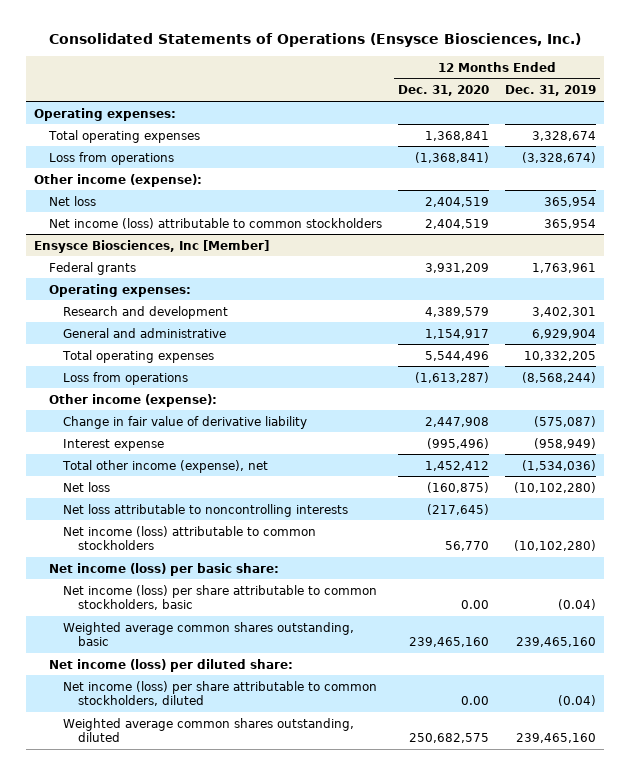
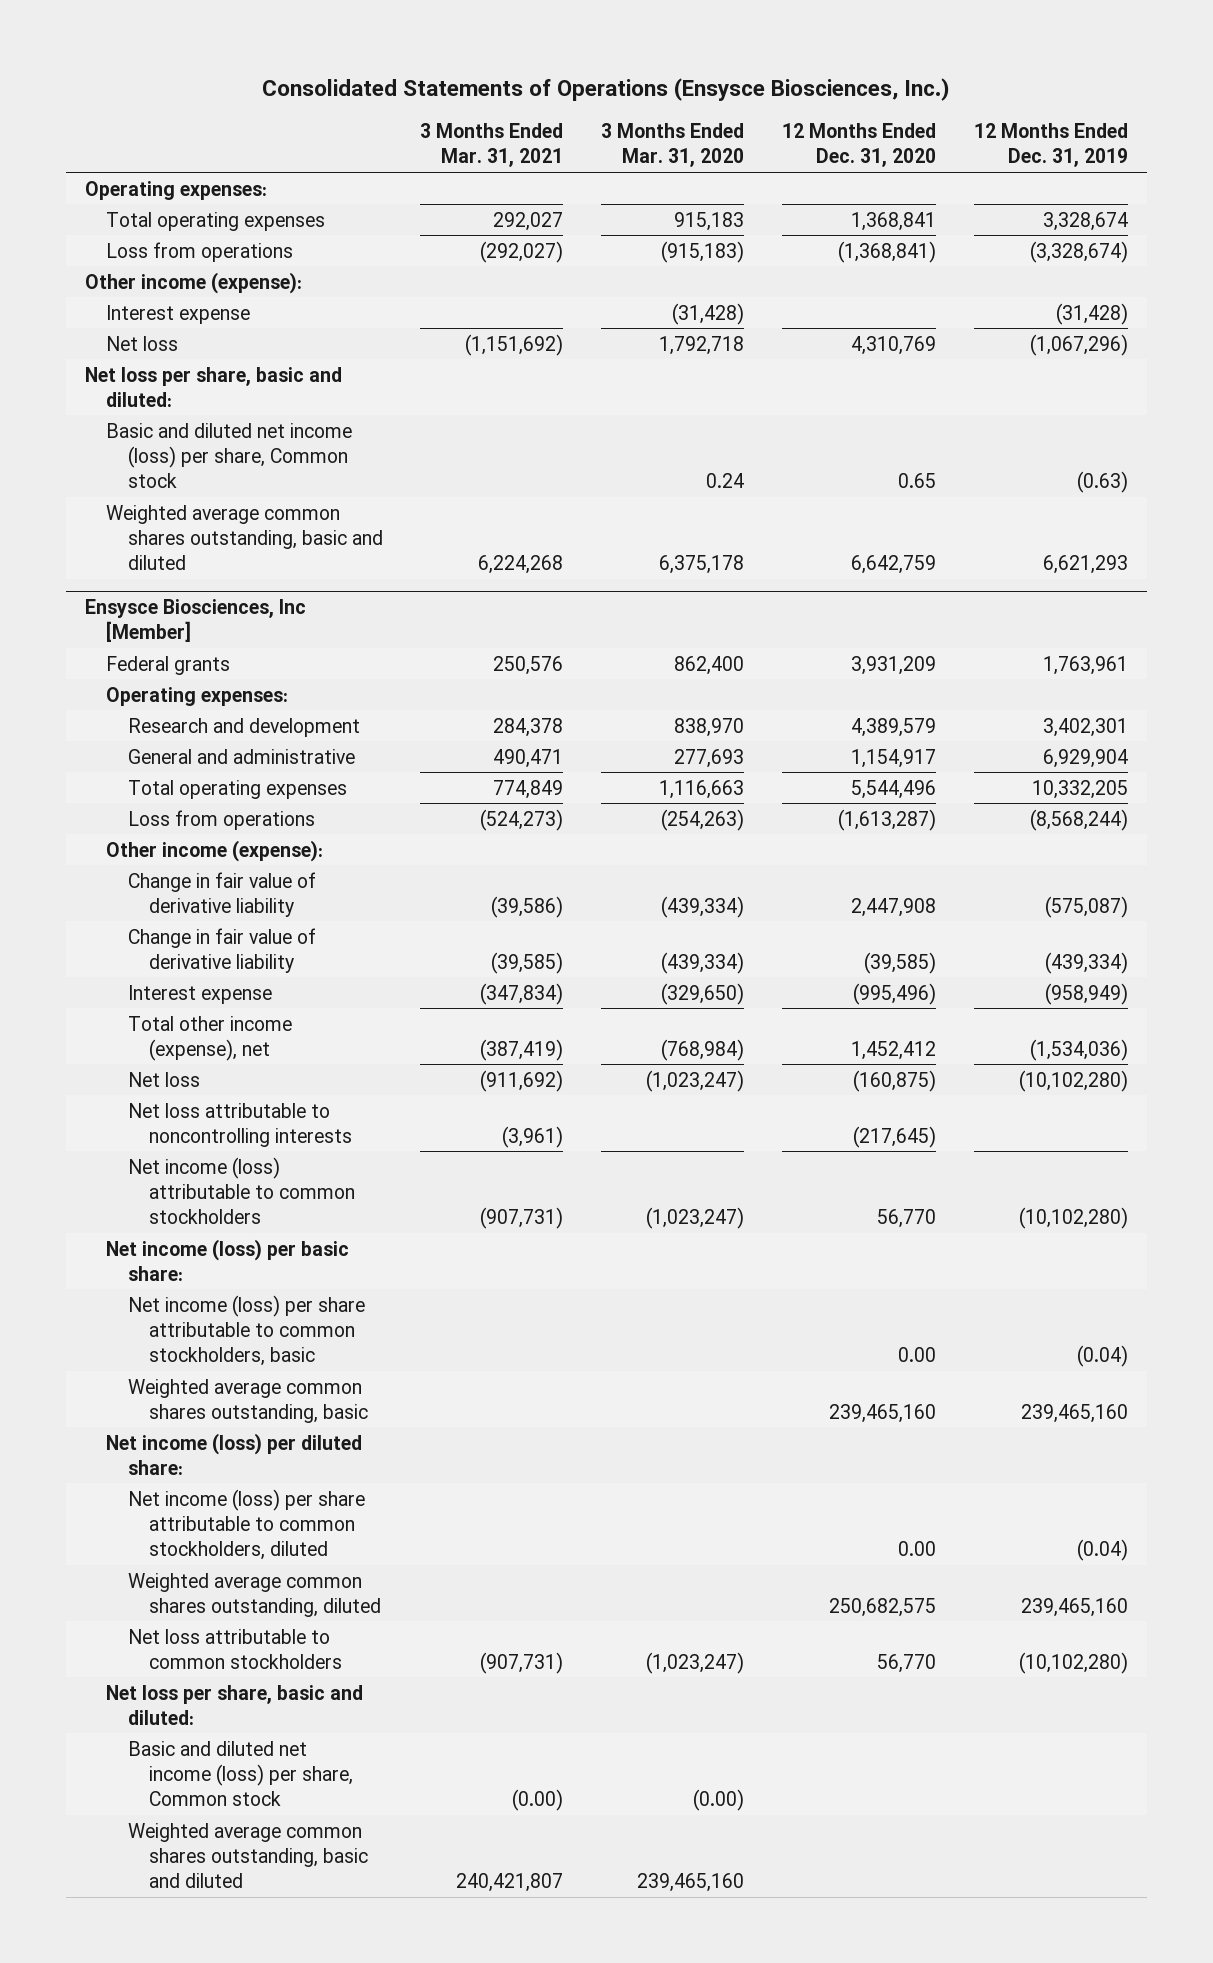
- | 12 Months Ended Dec. 31, 2020 | 12 Months Ended Dec. 31, 2019
+ | 3 Months Ended Mar. 31, 2021 | 3 Months Ended Mar. 31, 2020 | 12 Months Ended Dec. 31, 2020 | 12 Months Ended Dec. 31, 2019
- Net loss | 2,404,519 | 365,954
- Net income (loss) attributable to common stockholders | 2,404,519 | 365,954
+ Interest expense | | (31,428) | | (31,428)
+ Net loss | (1,151,692) | 1,792,718 | 4,310,769 | (1,067,296)
+ Net loss per share, basic and diluted:
+ Basic and diluted net income (loss) per share, Common stock | | 0.24 | 0.65 | (0.63)
+ Weighted average common shares outstanding, basic and diluted | 6,224,268 | 6,375,178 | 6,642,759 | 6,621,293
@ Ensysce Biosciences, Inc [Member]
+ Change in fair value of derivative liability | (39,585) | (439,334) | (39,585) | (439,334)
+ Net loss attributable to common stockholders | (907,731) | (1,023,247) | 56,770 | (10,102,280)
+ Net loss per share, basic and diluted:
+ Basic and diluted net income (loss) per share, Common stock | (0.00) | (0.00) | |
+ Weighted average common shares outstanding, basic and diluted | 240,421,807 | 239,465,160 | |

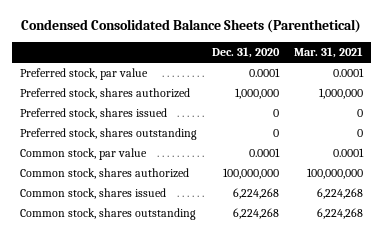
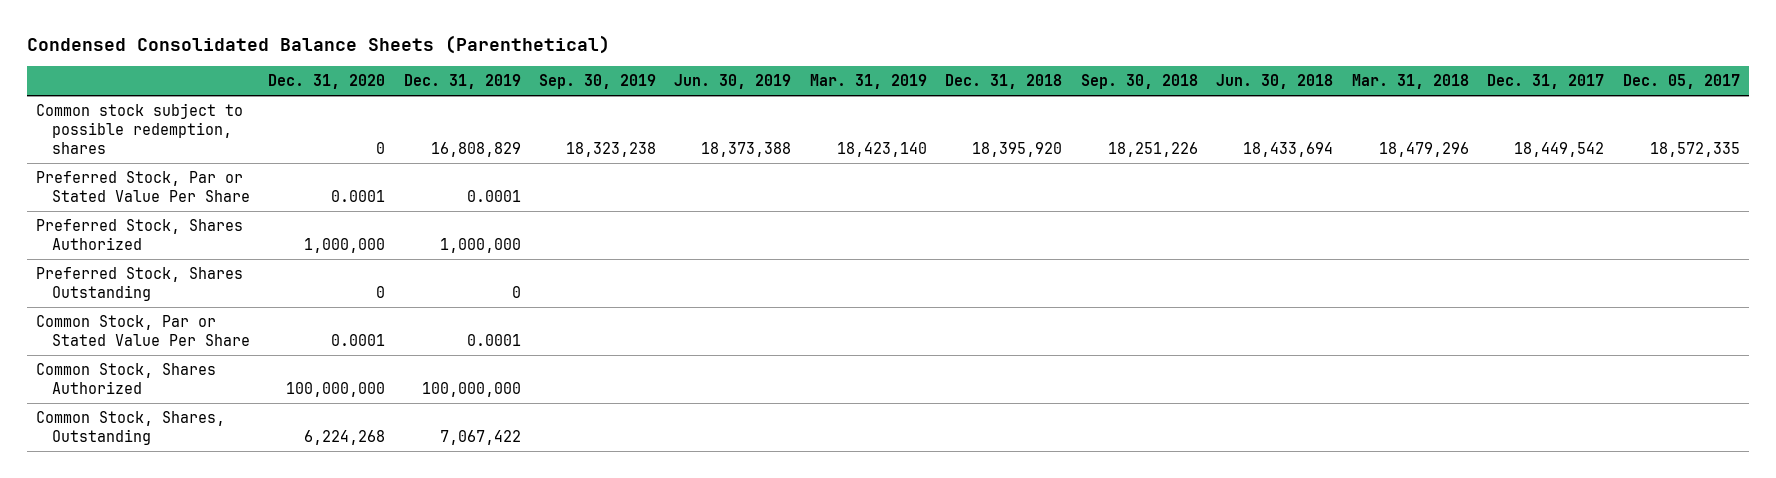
- | Dec. 31, 2020 | Mar. 31, 2021
+ | Dec. 31, 2020 | Dec. 31, 2019 | Sep. 30, 2019 | Jun. 30, 2019 | Mar. 31, 2019 | Dec. 31, 2018 | Sep. 30, 2018 | Jun. 30, 2018 | Mar. 31, 2018 | Dec. 31, 2017 | Dec. 05, 2017
- Preferred stock, par value | 0.0001 | 0.0001
- Preferred stock, shares authorized | 1,000,000 | 1,000,000
- Preferred stock, shares issued | 0 | 0
- Preferred stock, shares outstanding | 0 | 0
- Common stock, par value | 0.0001 | 0.0001
- Common stock, shares authorized | 100,000,000 | 100,000,000
- Common stock, shares issued | 6,224,268 | 6,224,268
- Common stock, shares outstanding | 6,224,268 | 6,224,268
+ Common stock subject to possible redemption, shares | 0 | 16,808,829 | 18,323,238 | 18,373,388 | 18,423,140 | 18,395,920 | 18,251,226 | 18,433,694 | 18,479,296 | 18,449,542 | 18,572,335
+ Preferred Stock, Par or Stated Value Per Share | 0.0001 | 0.0001 | | | | | | | | |
+ Preferred Stock, Shares Authorized | 1,000,000 | 1,000,000 | | | | | | | | |
+ Preferred Stock, Shares Outstanding | 0 | 0 | | | | | | | | |
+ Common Stock, Par or Stated Value Per Share | 0.0001 | 0.0001 | | | | | | | | |
+ Common Stock, Shares Authorized | 100,000,000 | 100,000,000 | | | | | | | | |
+ Common Stock, Shares, Outstanding | 6,224,268 | 7,067,422 | | | | | | | | |

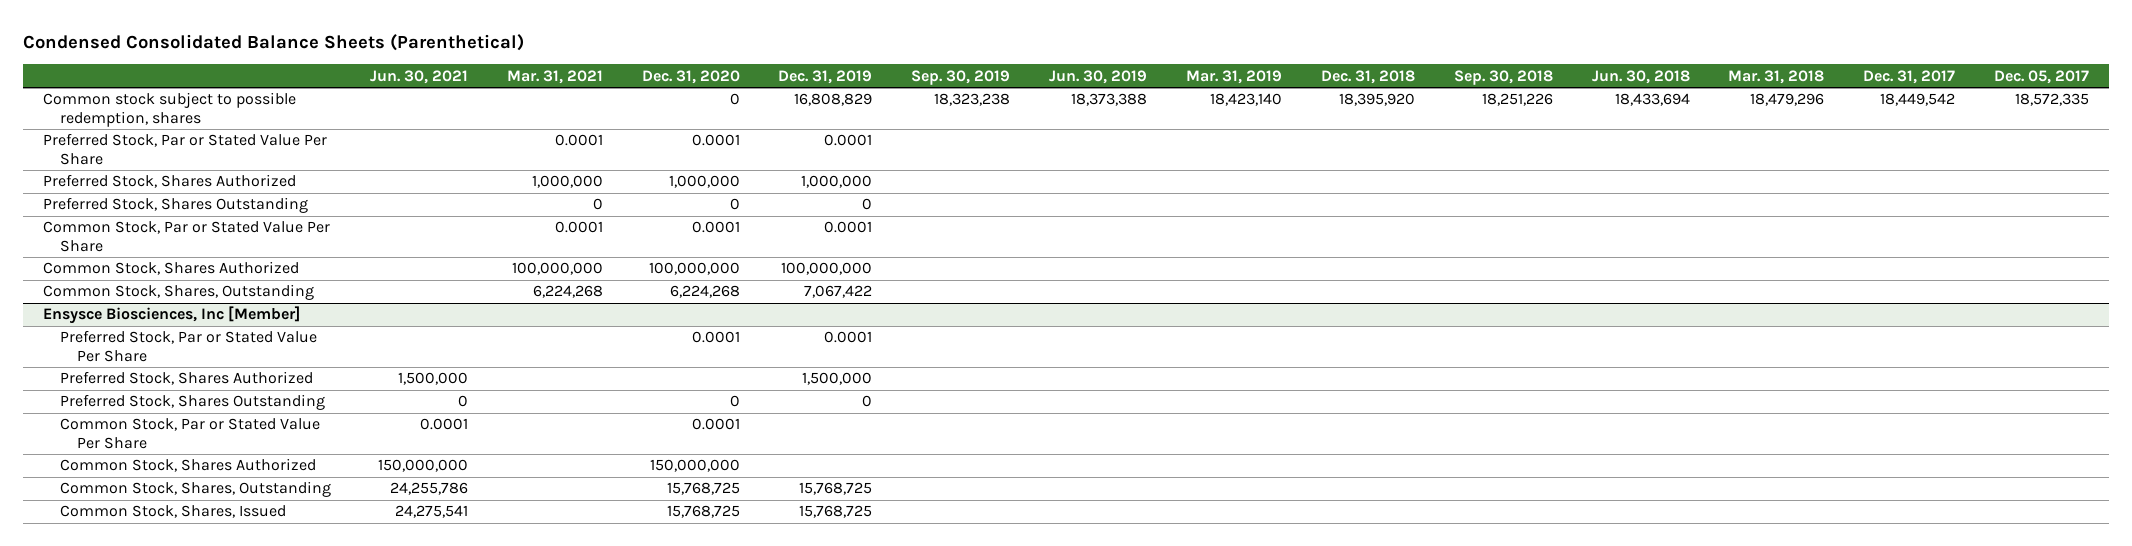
- | Dec. 31, 2020 | Dec. 31, 2019 | Sep. 30, 2019 | Jun. 30, 2019 | Mar. 31, 2019 | Dec. 31, 2018 | Sep. 30, 2018 | Jun. 30, 2018 | Mar. 31, 2018 | Dec. 31, 2017 | Dec. 05, 2017
+ | Jun. 30, 2021 | Mar. 31, 2021 | Dec. 31, 2020 | Dec. 31, 2019 | Sep. 30, 2019 | Jun. 30, 2019 | Mar. 31, 2019 | Dec. 31, 2018 | Sep. 30, 2018 | Jun. 30, 2018 | Mar. 31, 2018 | Dec. 31, 2017 | Dec. 05, 2017
+ Ensysce Biosciences, Inc [Member]
+ Preferred Stock, Par or Stated Value Per Share | | | 0.0001 | 0.0001 | | | | | | | | |
+ Preferred Stock, Shares Authorized | 1,500,000 | | | 1,500,000 | | | | | | | | |
+ Preferred Stock, Shares Outstanding | 0 | | 0 | 0 | | | | | | | | |
+ Common Stock, Par or Stated Value Per Share | 0.0001 | | 0.0001 | | | | | | | | | |
+ Common Stock, Shares Authorized | 150,000,000 | | 150,000,000 | | | | | | | | | |
+ Common Stock, Shares, Outstanding | 24,255,786 | | 15,768,725 | 15,768,725 | | | | | | | | |
+ Common Stock, Shares, Issued | 24,275,541 | | 15,768,725 | 15,768,725 | | | | | | | | |

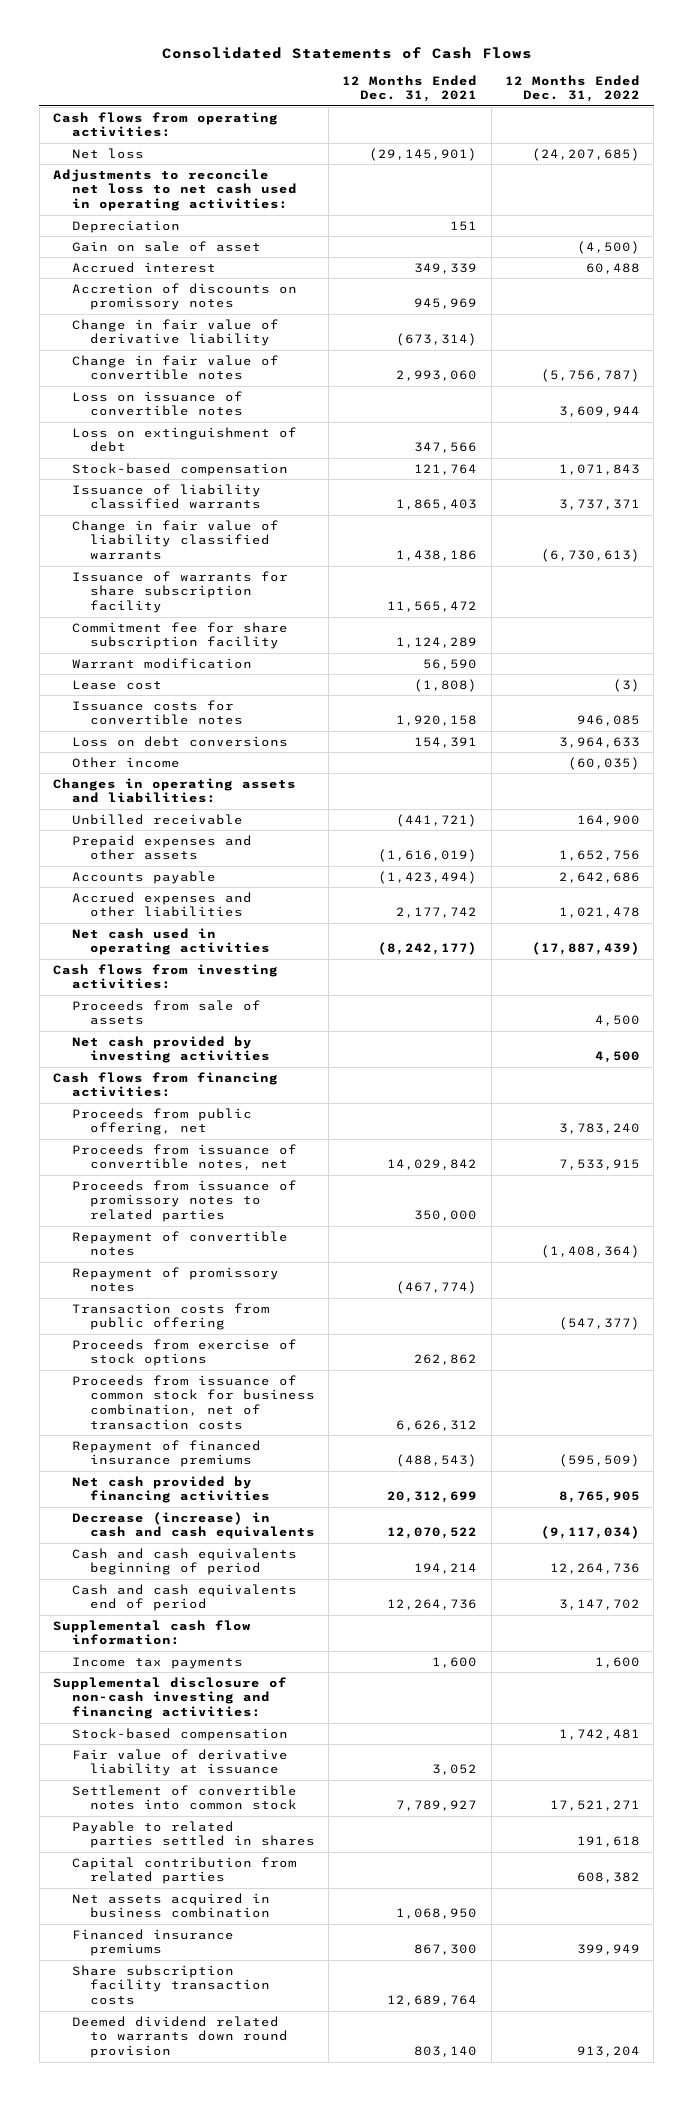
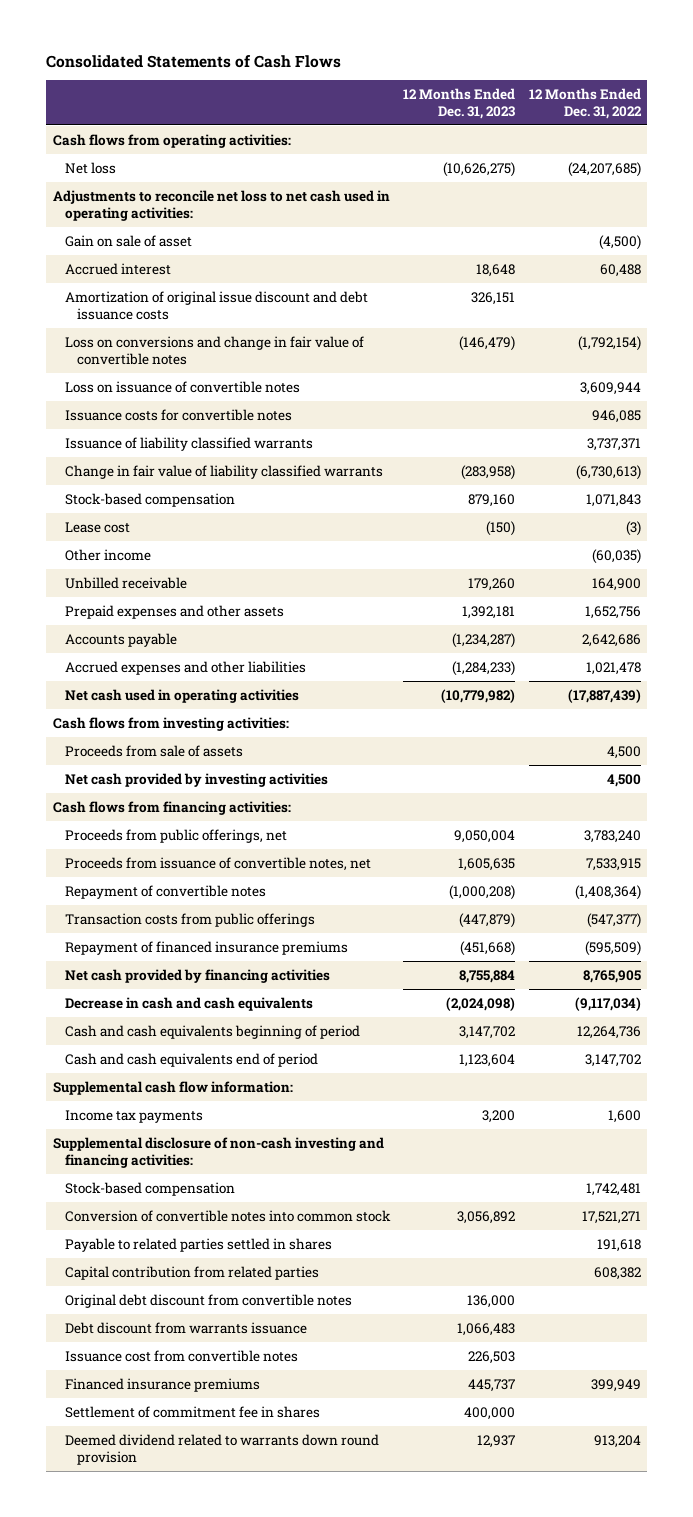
- | 12 Months Ended Dec. 31, 2021 | 12 Months Ended Dec. 31, 2022
+ | 12 Months Ended Dec. 31, 2023 | 12 Months Ended Dec. 31, 2022
- Depreciation | 151 |
- Accretion of discounts on promissory notes | 945,969 |
- Change in fair value of derivative liability | (673,314) |
- Change in fair value of convertible notes | 2,993,060 | (5,756,787)
+ Amortization of original issue discount and debt issuance costs | 326,151 |
+ Loss on conversions and change in fair value of convertible notes | (146,479) | (1,792,154)
- Loss on extinguishment of debt | 347,566 |
moved up: Issuance costs for convertible notes | | 946,085
- Issuance of warrants for share subscription facility | 11,565,472 |
- Commitment fee for share subscription facility | 1,124,289 |
- Warrant modification | 56,590 |
moved down: Stock-based compensation | 879,160 | 1,071,843
- Loss on debt conversions | 154,391 | 3,964,633
- Changes in operating assets and liabilities:
- Proceeds from public offering, net | | 3,783,240
+ Proceeds from public offerings, net | 9,050,004 | 3,783,240
- Proceeds from issuance of promissory notes to related parties | 350,000 |
- Repayment of promissory notes | (467,774) |
- Transaction costs from public offering | | (547,377)
- Proceeds from exercise of stock options | 262,862 |
- Proceeds from issuance of common stock for business combination, net of transaction costs | 6,626,312 |
+ Transaction costs from public offerings | (447,879) | (547,377)
- Decrease (increase) in cash and cash equivalents | 12,070,522 | (9,117,034)
+ Decrease in cash and cash equivalents | (2,024,098) | (9,117,034)
- Fair value of derivative liability at issuance | 3,052 |
- Settlement of convertible notes into common stock | 7,789,927 | 17,521,271
+ Conversion of convertible notes into common stock | 3,056,892 | 17,521,271
- Net assets acquired in business combination | 1,068,950 |
+ Original debt discount from convertible notes | 136,000 |
+ Debt discount from warrants issuance | 1,066,483 |
+ Issuance cost from convertible notes | 226,503 |
- Share subscription facility transaction costs | 12,689,764 |
+ Settlement of commitment fee in shares | 400,000 |

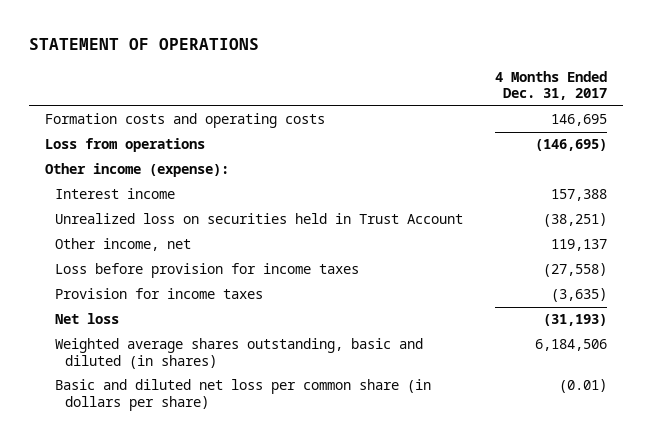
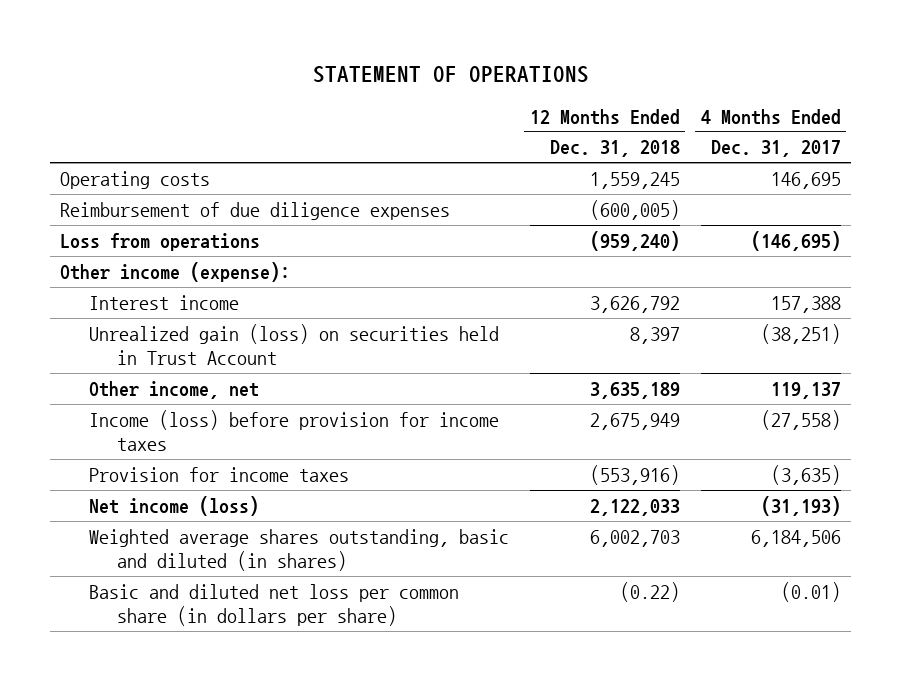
- | 4 Months Ended Dec. 31, 2017
+ | 12 Months Ended Dec. 31, 2018 | 4 Months Ended Dec. 31, 2017
- Formation costs and operating costs | 146,695
+ Operating costs | 1,559,245 | 146,695
+ Reimbursement of due diligence expenses | (600,005) |
- Unrealized loss on securities held in Trust Account | (38,251)
+ Unrealized gain (loss) on securities held in Trust Account | 8,397 | (38,251)
- Loss before provision for income taxes | (27,558)
+ Income (loss) before provision for income taxes | 2,675,949 | (27,558)
- Net loss | (31,193)
+ Net income (loss) | 2,122,033 | (31,193)

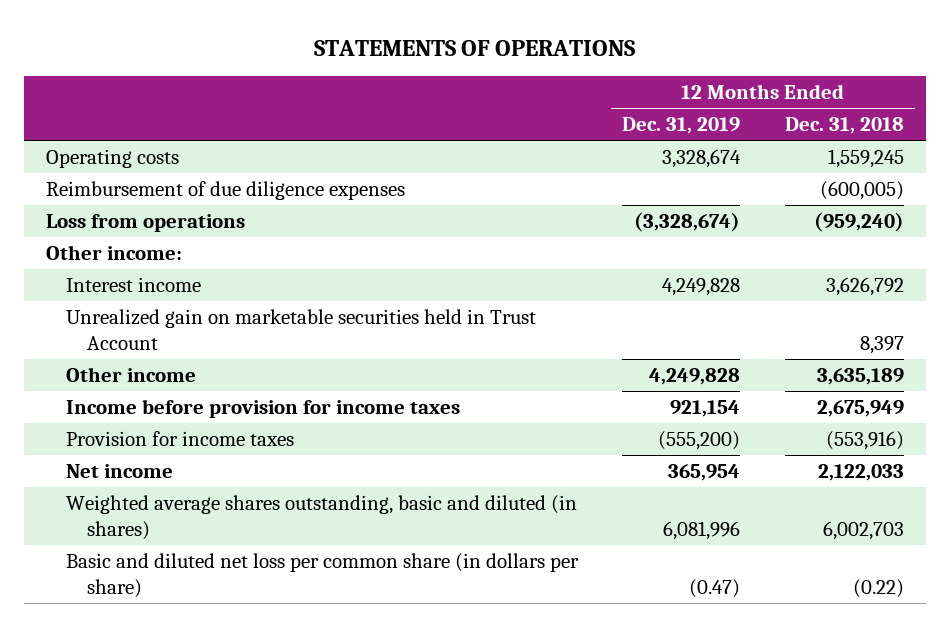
- STATEMENT OF OPERATIONS
+ STATEMENTS OF OPERATIONS
- | 12 Months Ended Dec. 31, 2018 | 4 Months Ended Dec. 31, 2017
+ | 12 Months Ended Dec. 31, 2019 | 12 Months Ended Dec. 31, 2018
- Other income (expense):
+ Other income:
- Unrealized gain (loss) on securities held in Trust Account | 8,397 | (38,251)
- Other income, net | 3,635,189 | 119,137
- Income (loss) before provision for income taxes | 2,675,949 | (27,558)
+ Unrealized gain on marketable securities held in Trust Account | | 8,397
+ Other income | 4,249,828 | 3,635,189
+ Income before provision for income taxes | 921,154 | 2,675,949
- Net income (loss) | 2,122,033 | (31,193)
+ Net income | 365,954 | 2,122,033

